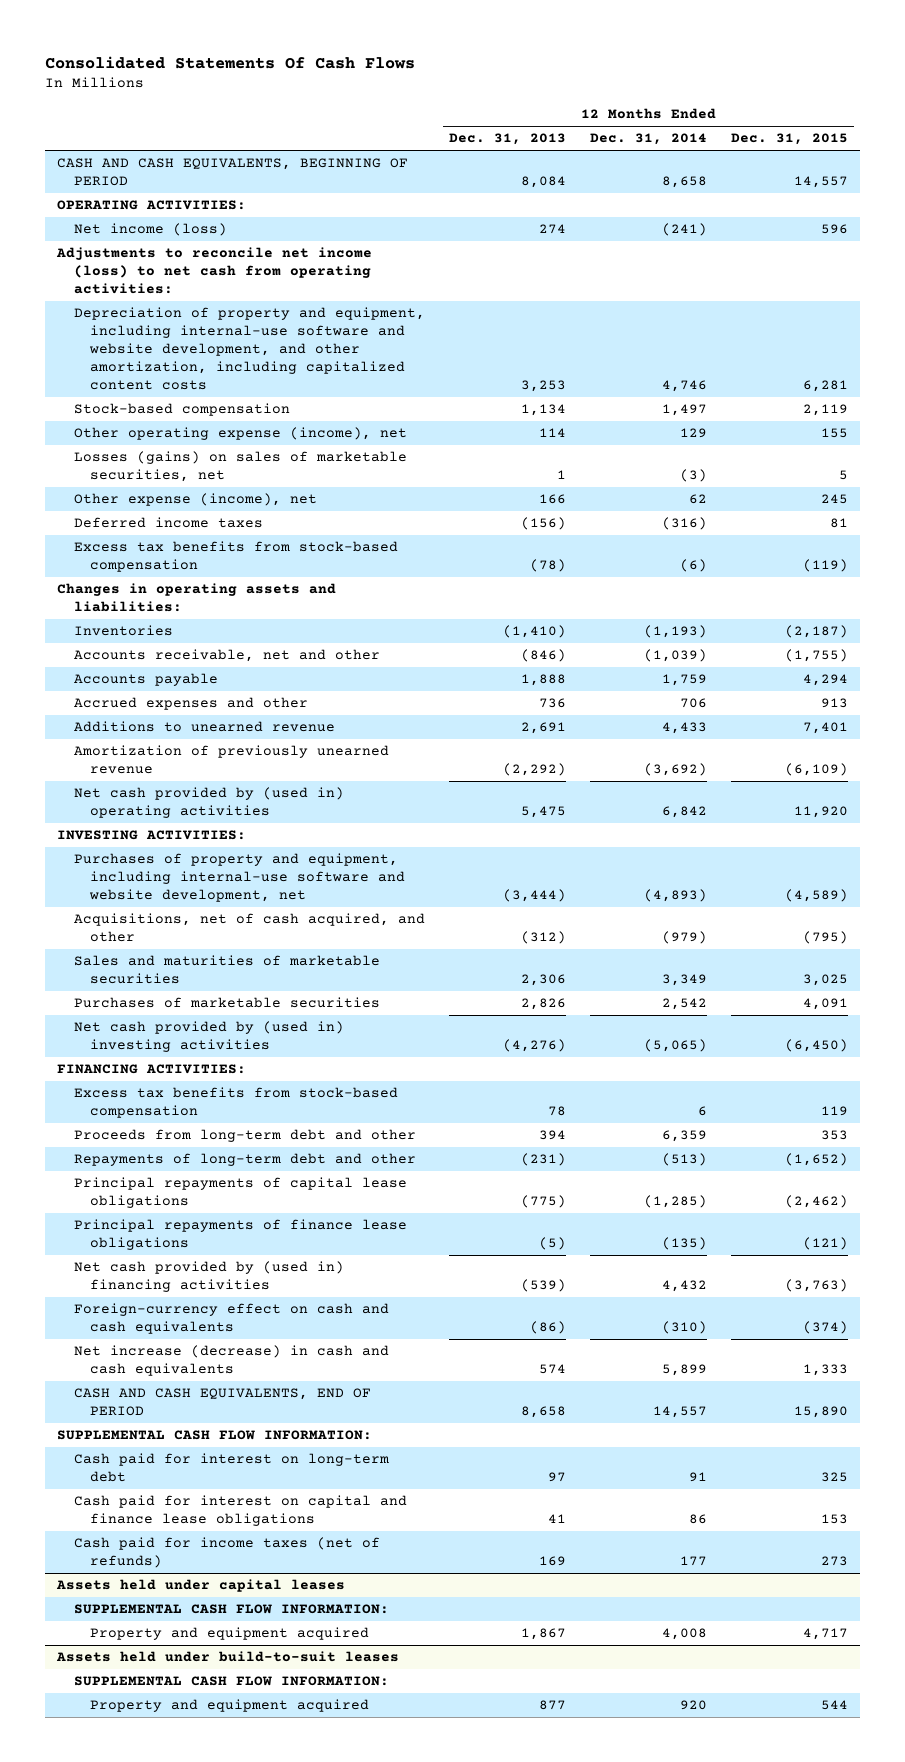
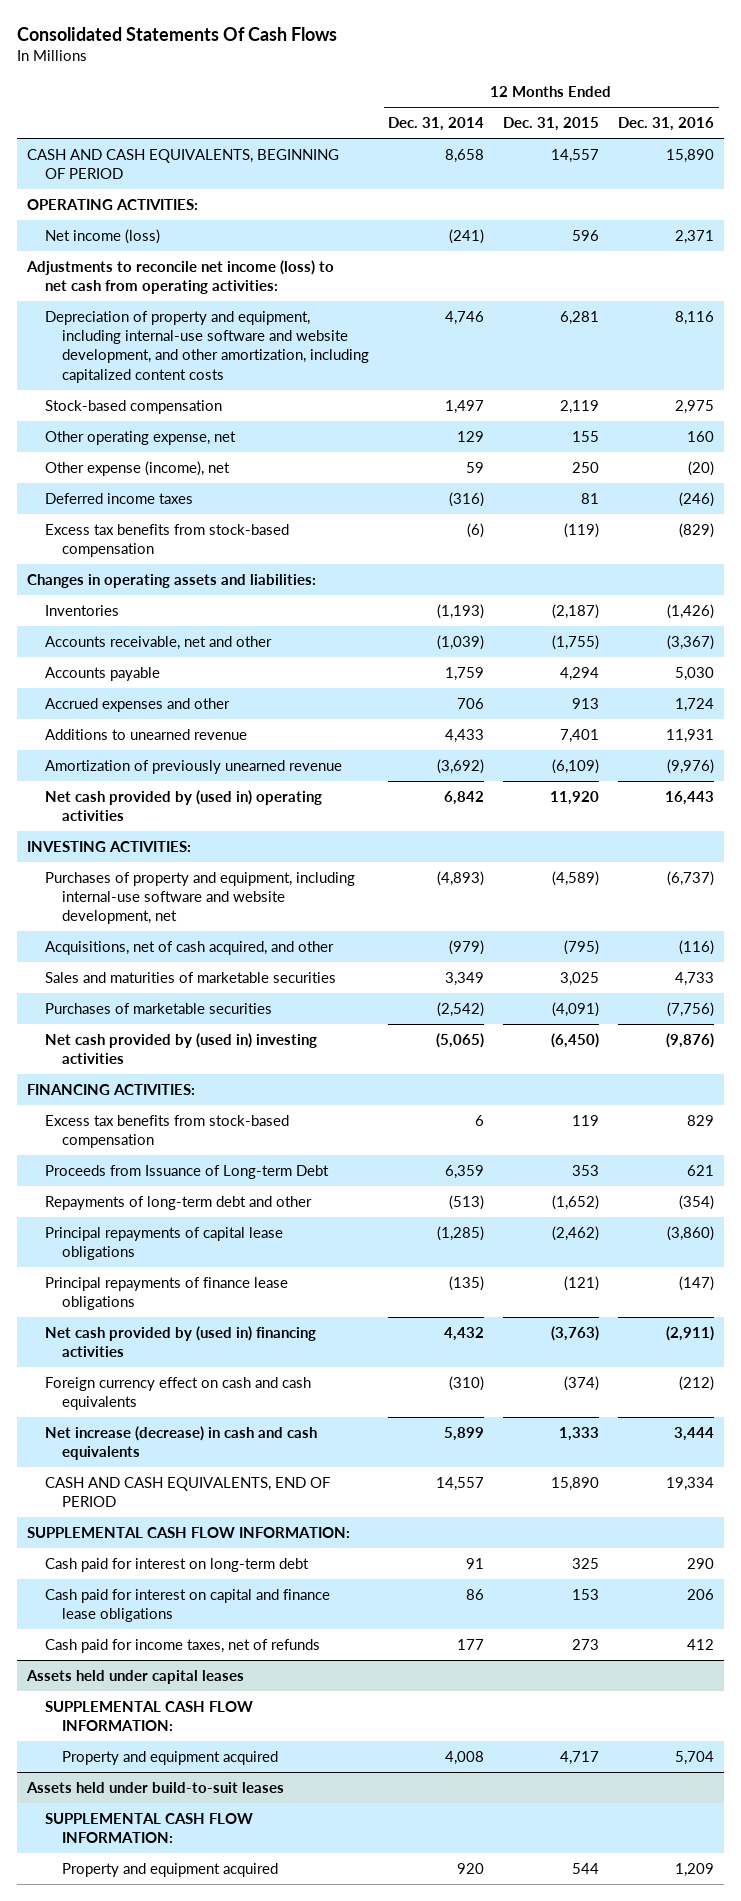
- | 12 Months Ended Dec. 31, 2013 | 12 Months Ended Dec. 31, 2014 | 12 Months Ended Dec. 31, 2015
+ | 12 Months Ended Dec. 31, 2014 | 12 Months Ended Dec. 31, 2015 | 12 Months Ended Dec. 31, 2016
- Other operating expense (income), net | 114 | 129 | 155
- Losses (gains) on sales of marketable securities, net | 1 | (3) | 5
- Other expense (income), net | 166 | 62 | 245
+ Other operating expense, net | 129 | 155 | 160
+ Other expense (income), net | 59 | 250 | (20)
- Purchases of marketable securities | 2,826 | 2,542 | 4,091
+ Purchases of marketable securities | (2,542) | (4,091) | (7,756)
- Proceeds from long-term debt and other | 394 | 6,359 | 353
+ Proceeds from Issuance of Long-term Debt | 6,359 | 353 | 621
- Foreign-currency effect on cash and cash equivalents | (86) | (310) | (374)
+ Foreign currency effect on cash and cash equivalents | (310) | (374) | (212)
- Cash paid for income taxes (net of refunds) | 169 | 177 | 273
+ Cash paid for income taxes, net of refunds | 177 | 273 | 412

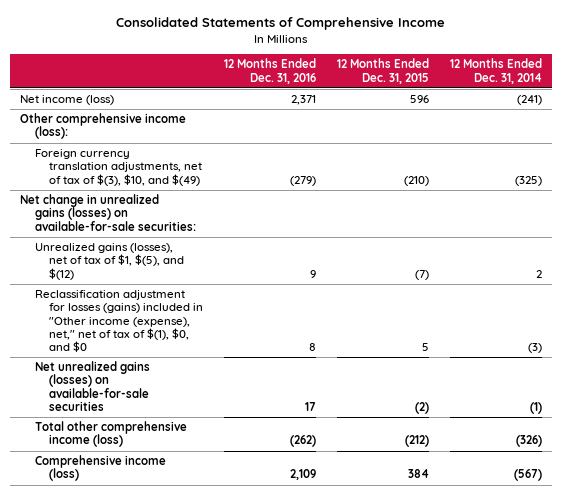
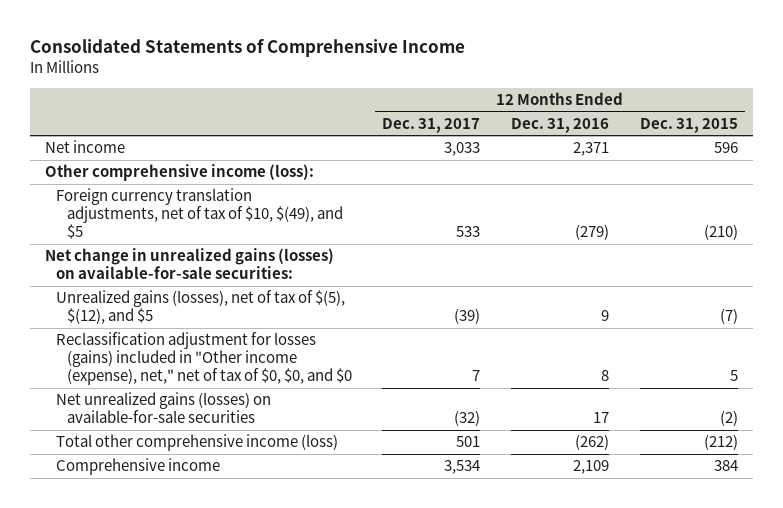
- | 12 Months Ended Dec. 31, 2016 | 12 Months Ended Dec. 31, 2015 | 12 Months Ended Dec. 31, 2014
+ | 12 Months Ended Dec. 31, 2017 | 12 Months Ended Dec. 31, 2016 | 12 Months Ended Dec. 31, 2015
- Net income (loss) | 2,371 | 596 | (241)
+ Net income | 3,033 | 2,371 | 596
- Foreign currency translation adjustments, net of tax of $(3), $10, and $(49) | (279) | (210) | (325)
+ Foreign currency translation adjustments, net of tax of $10, $(49), and $5 | 533 | (279) | (210)
- Unrealized gains (losses), net of tax of $1, $(5), and $(12) | 9 | (7) | 2
- Reclassification adjustment for losses (gains) included in "Other income (expense), net," net of tax of $(1), $0, and $0 | 8 | 5 | (3)
+ Unrealized gains (losses), net of tax of $(5), $(12), and $5 | (39) | 9 | (7)
+ Reclassification adjustment for losses (gains) included in "Other income (expense), net," net of tax of $0, $0, and $0 | 7 | 8 | 5
- Comprehensive income (loss) | 2,109 | 384 | (567)
+ Comprehensive income | 3,534 | 2,109 | 384

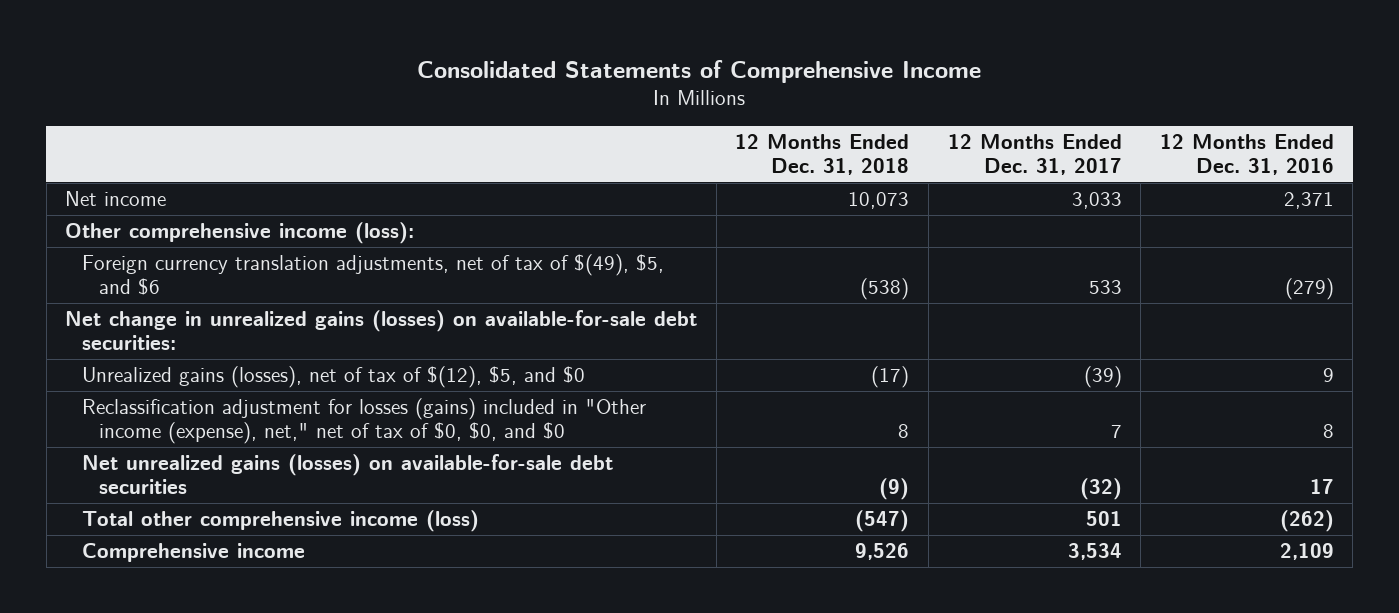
- | 12 Months Ended Dec. 31, 2017 | 12 Months Ended Dec. 31, 2016 | 12 Months Ended Dec. 31, 2015
+ | 12 Months Ended Dec. 31, 2018 | 12 Months Ended Dec. 31, 2017 | 12 Months Ended Dec. 31, 2016
- Foreign currency translation adjustments, net of tax of $10, $(49), and $5 | 533 | (279) | (210)
- Net change in unrealized gains (losses) on available-for-sale securities:
- Unrealized gains (losses), net of tax of $(5), $(12), and $5 | (39) | 9 | (7)
+ Foreign currency translation adjustments, net of tax of $(49), $5, and $6 | (538) | 533 | (279)
+ Net change in unrealized gains (losses) on available-for-sale debt securities:
+ Unrealized gains (losses), net of tax of $(12), $5, and $0 | (17) | (39) | 9
- Net unrealized gains (losses) on available-for-sale securities | (32) | 17 | (2)
+ Net unrealized gains (losses) on available-for-sale debt securities | (9) | (32) | 17

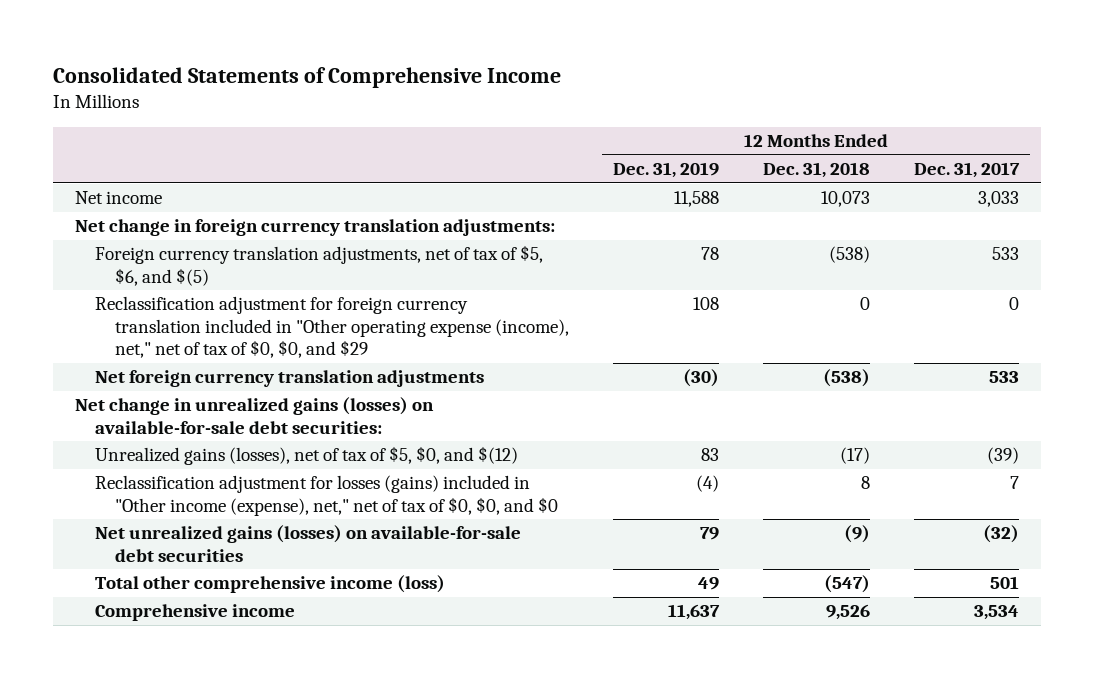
- | 12 Months Ended Dec. 31, 2018 | 12 Months Ended Dec. 31, 2017 | 12 Months Ended Dec. 31, 2016
+ | 12 Months Ended Dec. 31, 2019 | 12 Months Ended Dec. 31, 2018 | 12 Months Ended Dec. 31, 2017
- Other comprehensive income (loss):
- Foreign currency translation adjustments, net of tax of $(49), $5, and $6 | (538) | 533 | (279)
+ Net change in foreign currency translation adjustments:
+ Foreign currency translation adjustments, net of tax of $5, $6, and $(5) | 78 | (538) | 533
+ Reclassification adjustment for foreign currency translation included in "Other operating expense (income), net," net of tax of $0, $0, and $29 | 108 | 0 | 0
+ Net foreign currency translation adjustments | (30) | (538) | 533
- Unrealized gains (losses), net of tax of $(12), $5, and $0 | (17) | (39) | 9
+ Unrealized gains (losses), net of tax of $5, $0, and $(12) | 83 | (17) | (39)

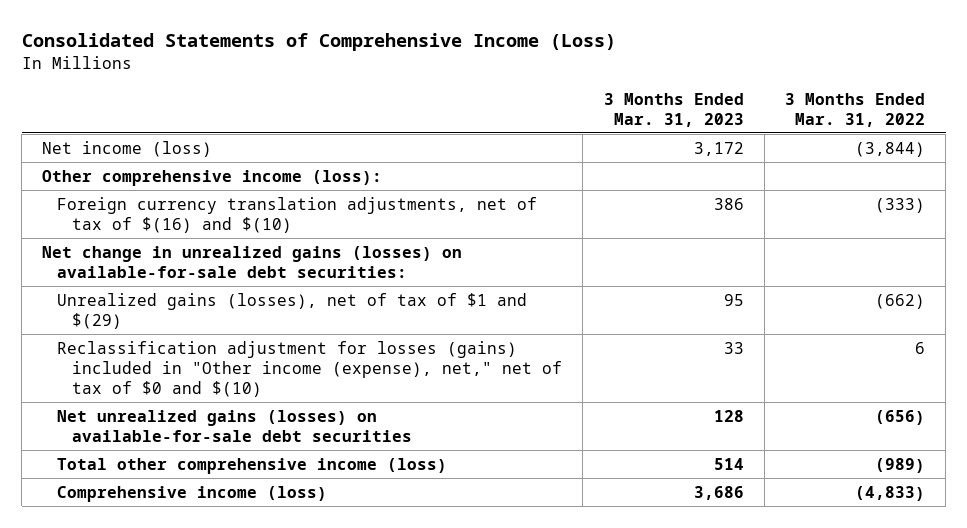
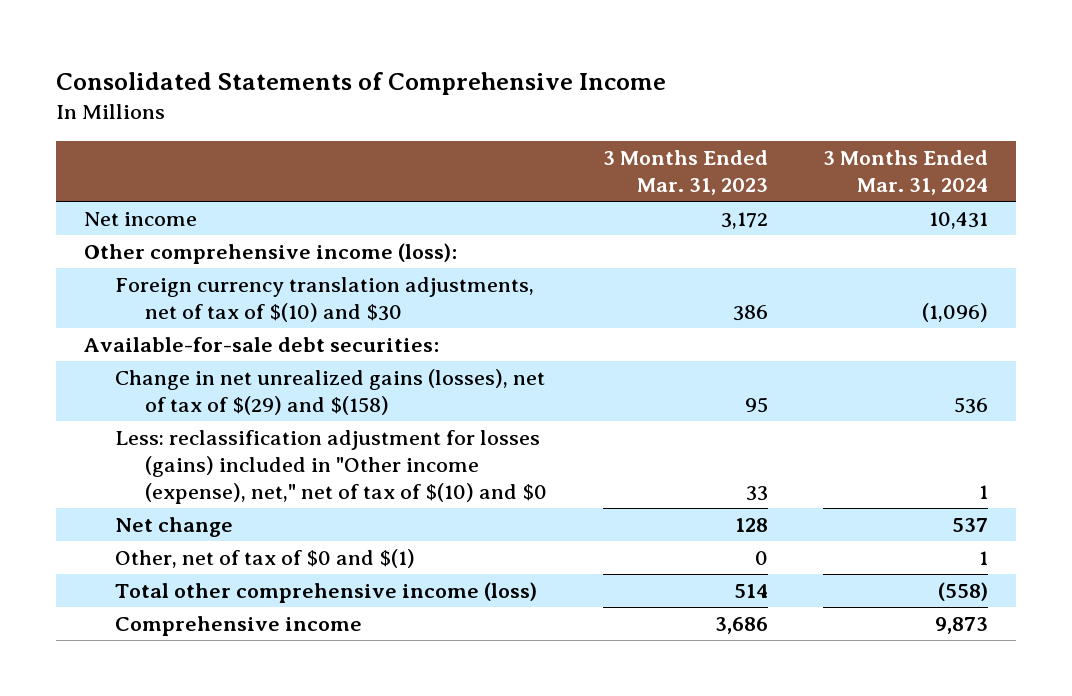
- Consolidated Statements of Comprehensive Income (Loss)
+ Consolidated Statements of Comprehensive Income
- | 3 Months Ended Mar. 31, 2023 | 3 Months Ended Mar. 31, 2022
+ | 3 Months Ended Mar. 31, 2023 | 3 Months Ended Mar. 31, 2024
- Net income (loss) | 3,172 | (3,844)
+ Net income | 3,172 | 10,431
- Foreign currency translation adjustments, net of tax of $(16) and $(10) | 386 | (333)
- Net change in unrealized gains (losses) on available-for-sale debt securities:
- Unrealized gains (losses), net of tax of $1 and $(29) | 95 | (662)
- Reclassification adjustment for losses (gains) included in "Other income (expense), net," net of tax of $0 and $(10) | 33 | 6
- Net unrealized gains (losses) on available-for-sale debt securities | 128 | (656)
+ Foreign currency translation adjustments, net of tax of $(10) and $30 | 386 | (1,096)
+ Available-for-sale debt securities:
+ Change in net unrealized gains (losses), net of tax of $(29) and $(158) | 95 | 536
+ Less: reclassification adjustment for losses (gains) included in "Other income (expense), net," net of tax of $(10) and $0 | 33 | 1
+ Net change | 128 | 537
+ Other, net of tax of $0 and $(1) | 0 | 1
- Comprehensive income (loss) | 3,686 | (4,833)
+ Comprehensive income | 3,686 | 9,873

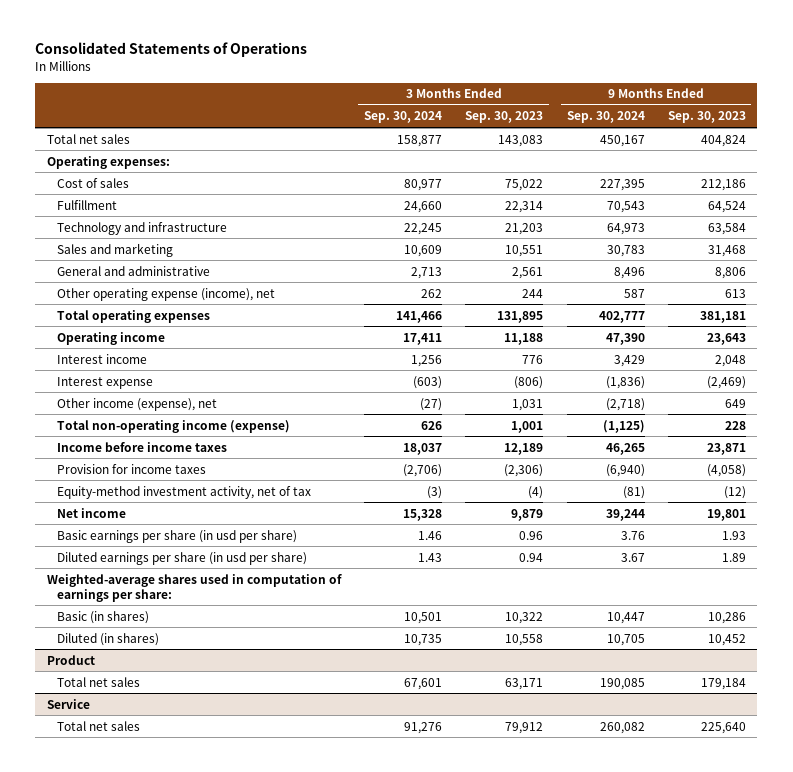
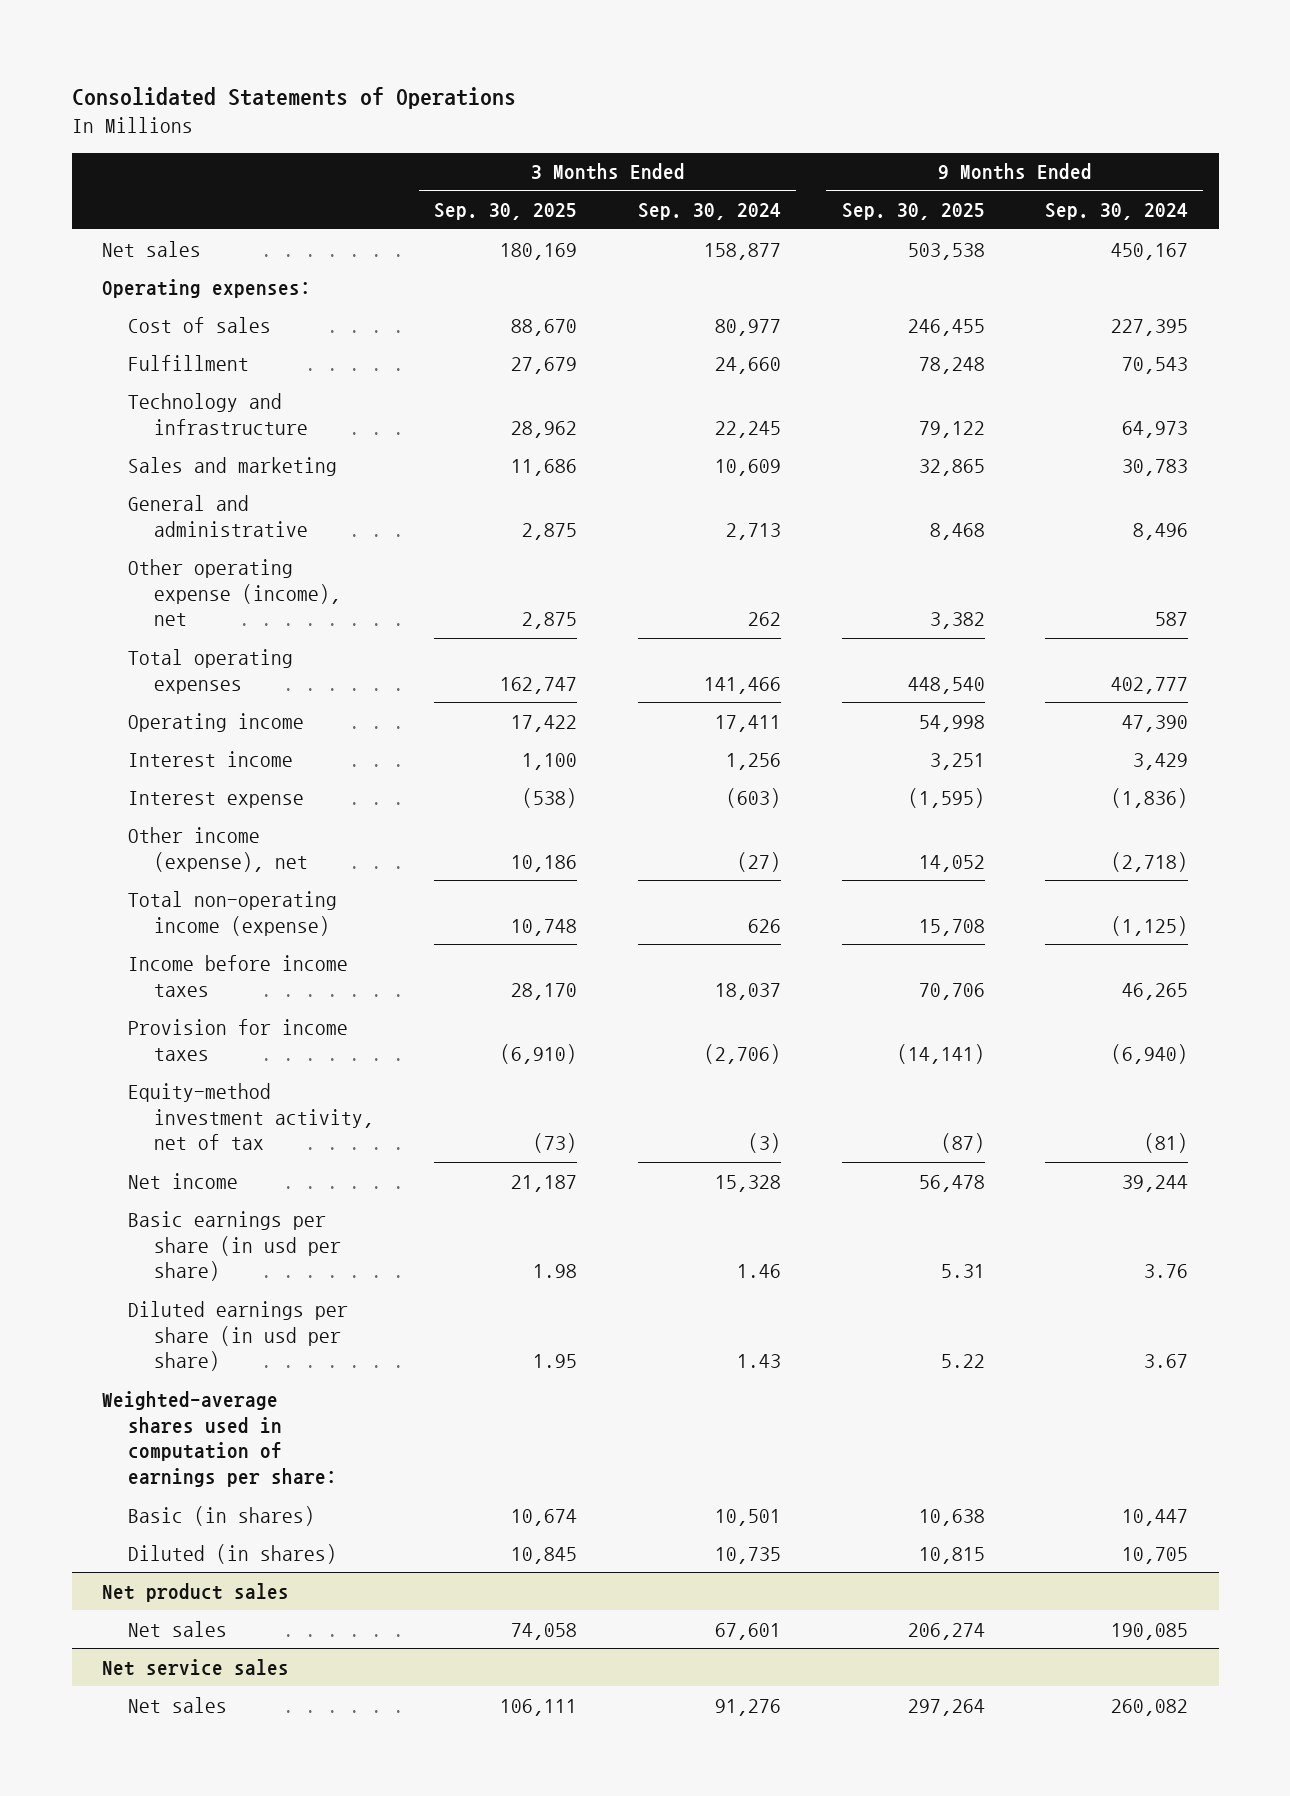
- | 3 Months Ended Sep. 30, 2024 | 3 Months Ended Sep. 30, 2023 | 9 Months Ended Sep. 30, 2024 | 9 Months Ended Sep. 30, 2023
+ | 3 Months Ended Sep. 30, 2025 | 3 Months Ended Sep. 30, 2024 | 9 Months Ended Sep. 30, 2025 | 9 Months Ended Sep. 30, 2024
- Total net sales | 158,877 | 143,083 | 450,167 | 404,824
+ Net sales | 180,169 | 158,877 | 503,538 | 450,167
- Product
- Total net sales | 67,601 | 63,171 | 190,085 | 179,184
- Service
- Total net sales | 91,276 | 79,912 | 260,082 | 225,640
+ Net product sales
+ Net sales | 74,058 | 67,601 | 206,274 | 190,085
+ Net service sales
+ Net sales | 106,111 | 91,276 | 297,264 | 260,082

